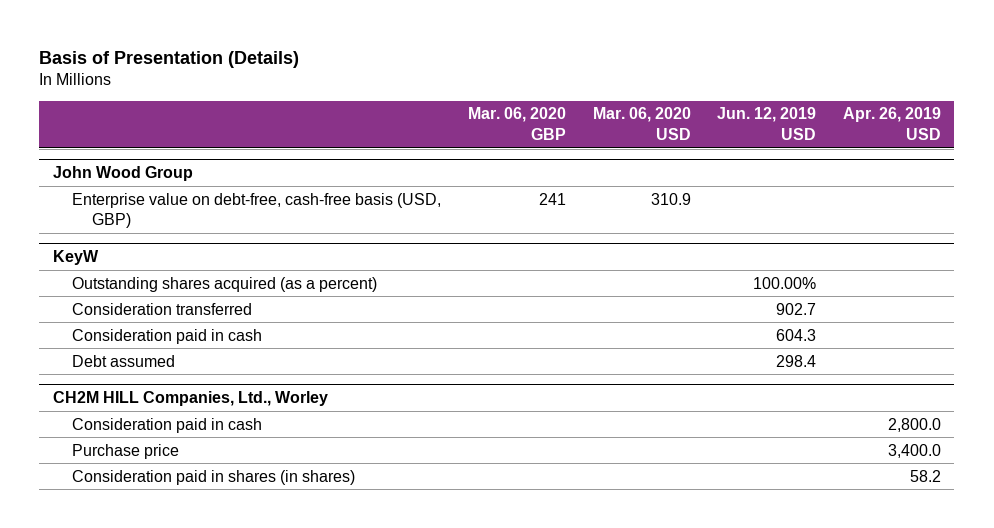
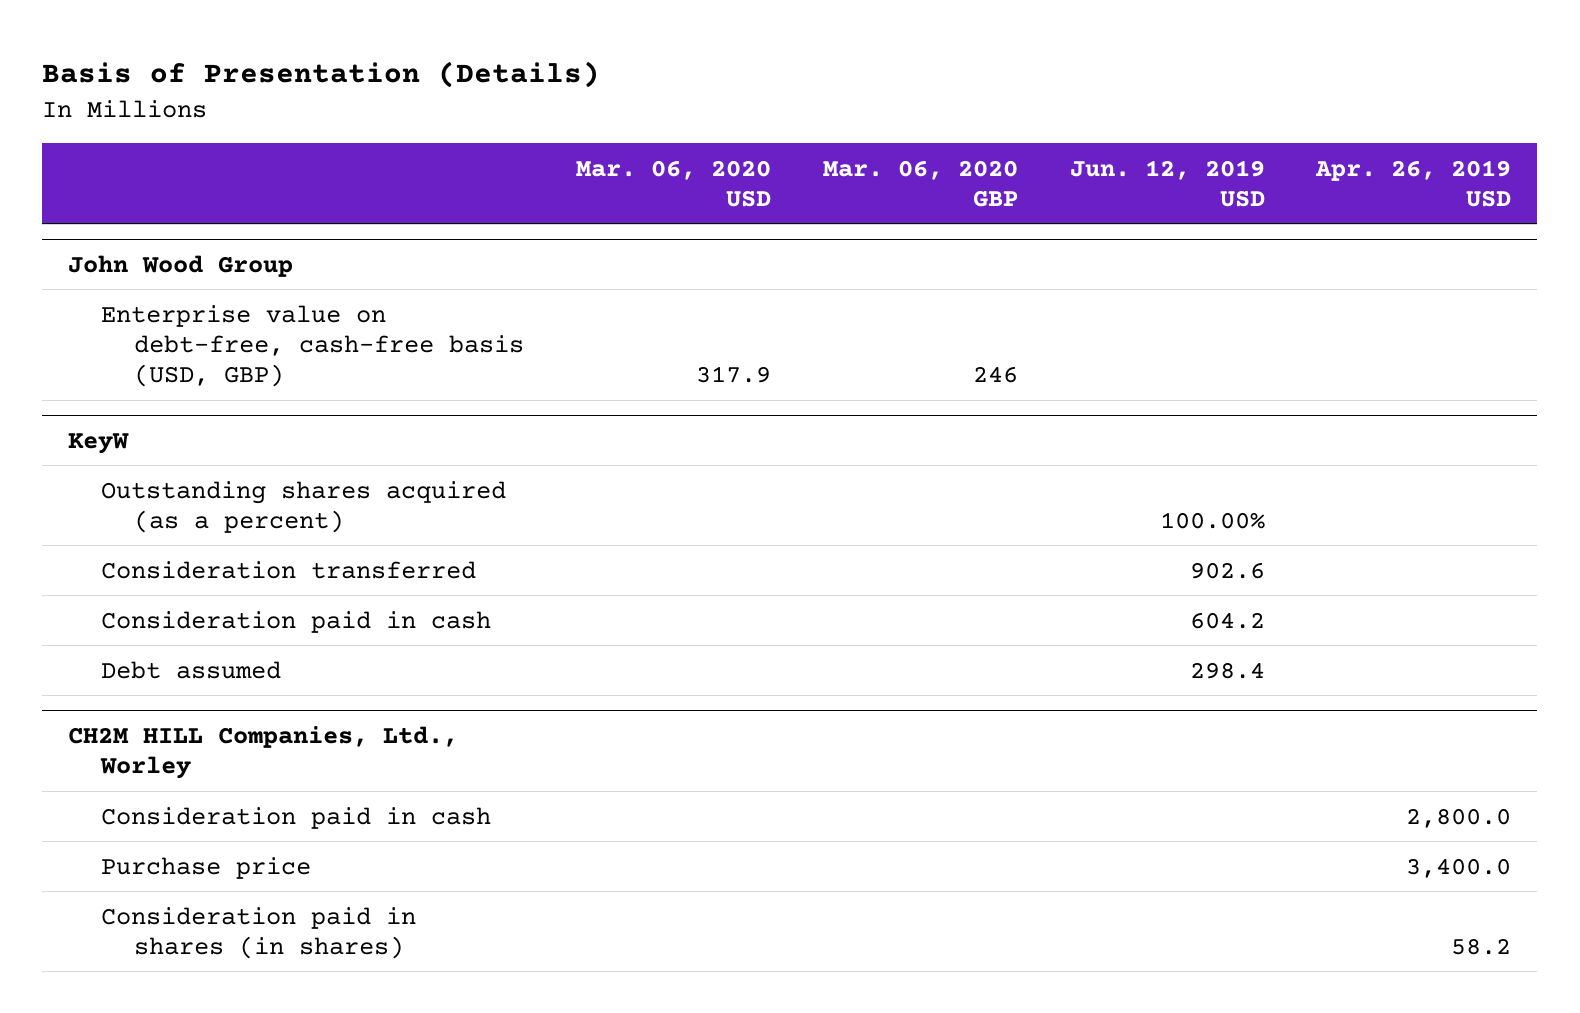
- | Mar. 06, 2020 GBP | Mar. 06, 2020 USD | Jun. 12, 2019 USD | Apr. 26, 2019 USD
+ | Mar. 06, 2020 USD | Mar. 06, 2020 GBP | Jun. 12, 2019 USD | Apr. 26, 2019 USD
@ John Wood Group
- Enterprise value on debt-free, cash-free basis (USD, GBP) | 241 | 310.9 | |
+ Enterprise value on debt-free, cash-free basis (USD, GBP) | 317.9 | 246 | |
@ KeyW
- Consideration transferred | | | 902.7 |
- Consideration paid in cash | | | 604.3 |
+ Consideration transferred | | | 902.6 |
+ Consideration paid in cash | | | 604.2 |

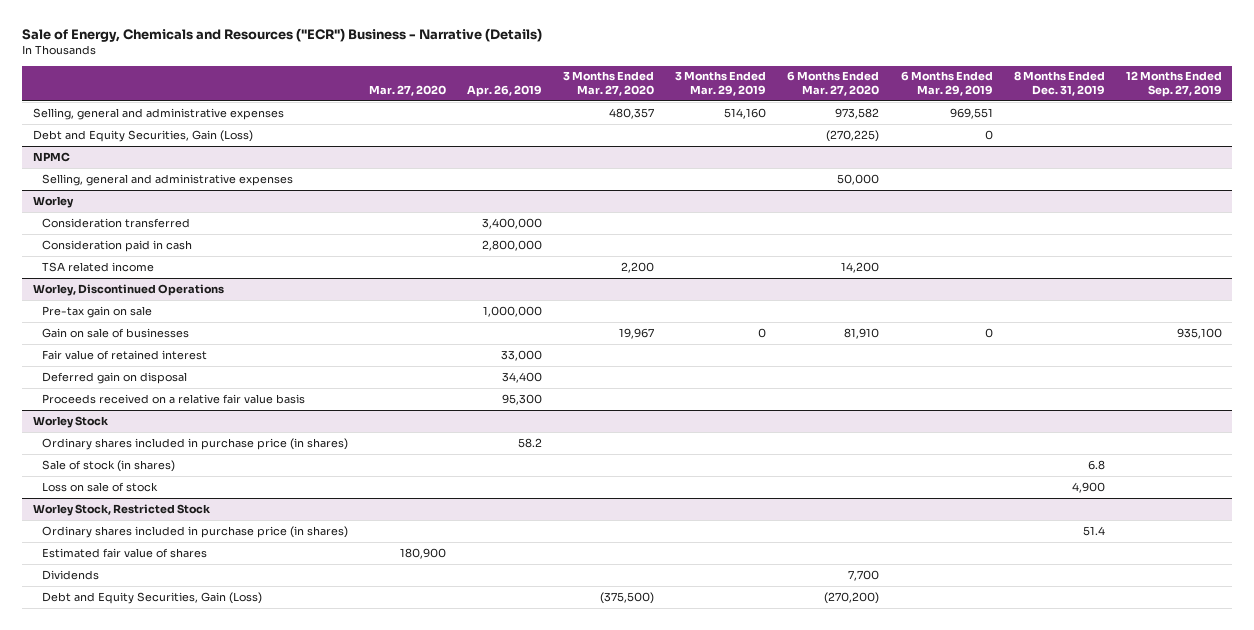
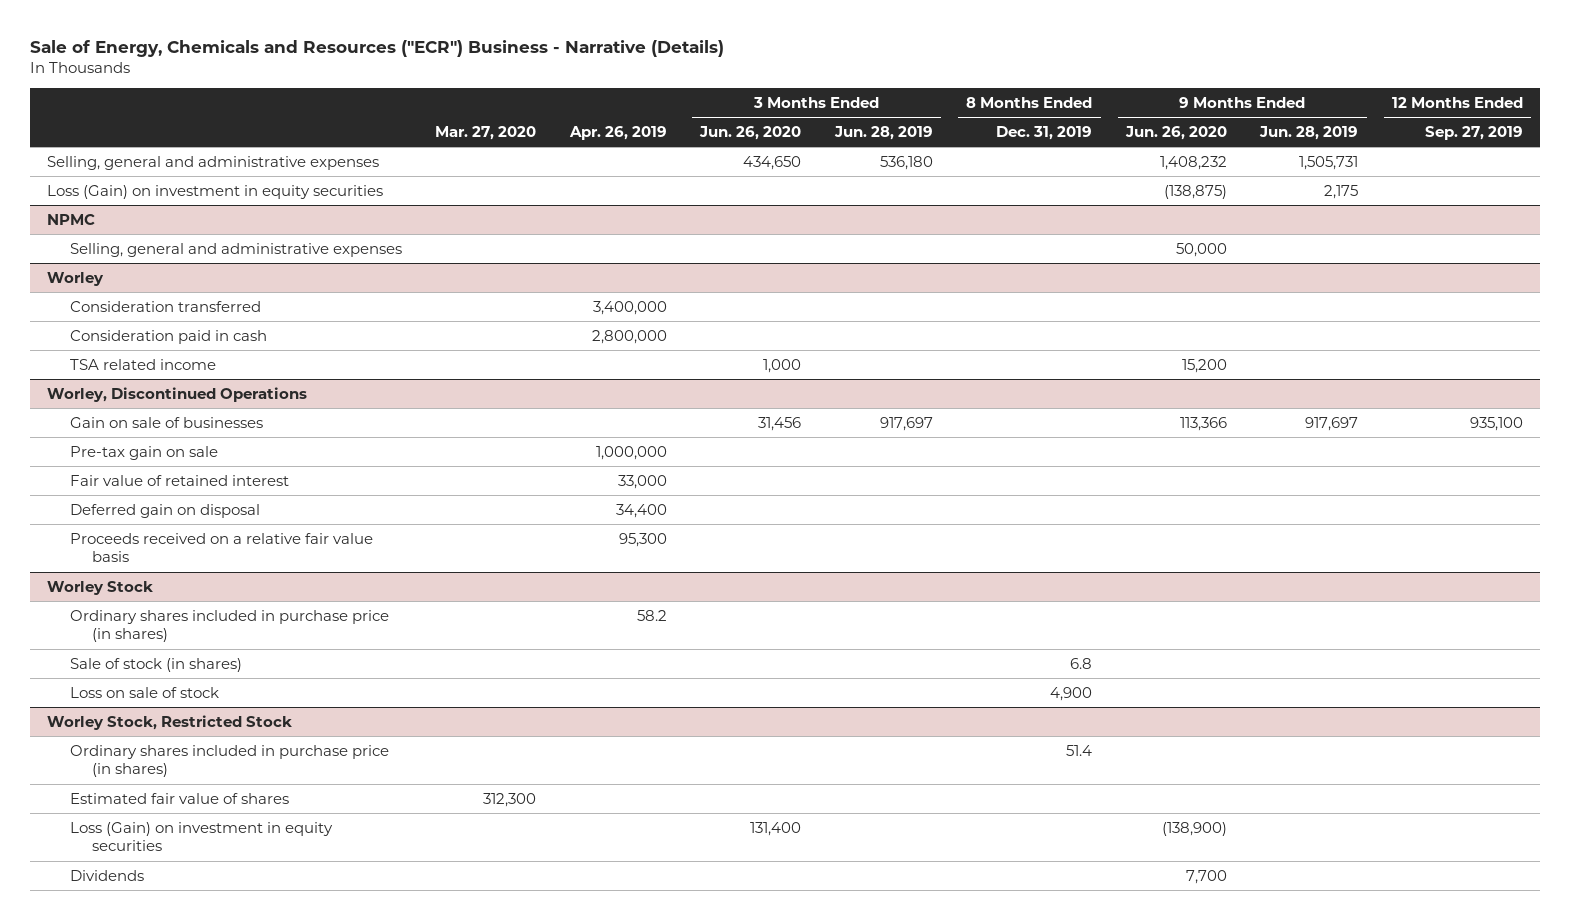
- | Mar. 27, 2020 | Apr. 26, 2019 | 3 Months Ended Mar. 27, 2020 | 3 Months Ended Mar. 29, 2019 | 6 Months Ended Mar. 27, 2020 | 6 Months Ended Mar. 29, 2019 | 8 Months Ended Dec. 31, 2019 | 12 Months Ended Sep. 27, 2019
+ | Mar. 27, 2020 | Apr. 26, 2019 | 3 Months Ended Jun. 26, 2020 | 3 Months Ended Jun. 28, 2019 | 8 Months Ended Dec. 31, 2019 | 9 Months Ended Jun. 26, 2020 | 9 Months Ended Jun. 28, 2019 | 12 Months Ended Sep. 27, 2019
- Debt and Equity Securities, Gain (Loss) | | | | | (270,225) | 0 | |
+ Loss (Gain) on investment in equity securities | | | | | | (138,875) | 2,175 |
@ Worley, Discontinued Operations
moved down: Pre-tax gain on sale | | 1,000,000 | | | | | |
@ Worley Stock, Restricted Stock
- Estimated fair value of shares | 180,900 | | | | | | |
+ Estimated fair value of shares | 312,300 | | | | | | |
+ Loss (Gain) on investment in equity securities | | | 131,400 | | | (138,900) | |
- Debt and Equity Securities, Gain (Loss) | | | (375,500) | | (270,200) | | |

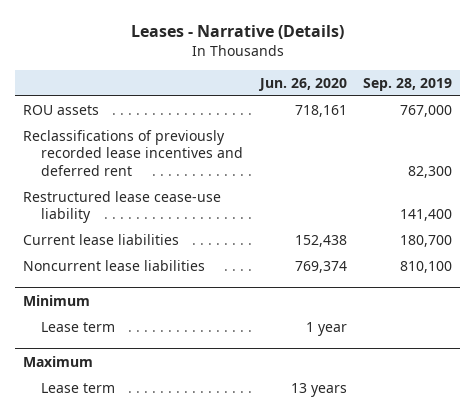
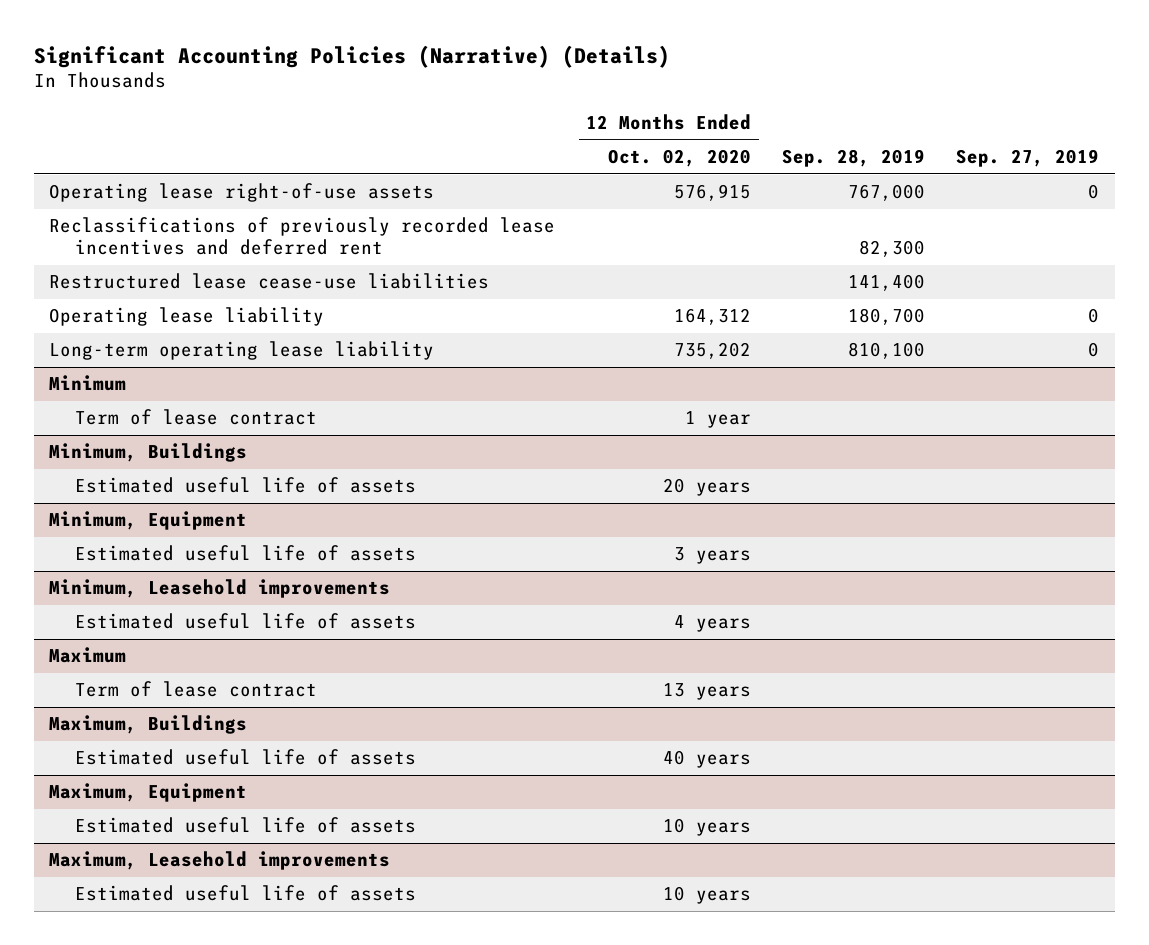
- Leases - Narrative (Details)
+ Significant Accounting Policies (Narrative) (Details)
- | Jun. 26, 2020 | Sep. 28, 2019
+ | 12 Months Ended Oct. 02, 2020 | Sep. 28, 2019 | Sep. 27, 2019
- ROU assets | 718,161 | 767,000
+ Operating lease right-of-use assets | 576,915 | 767,000 | 0
- Restructured lease cease-use liability | | 141,400
- Current lease liabilities | 152,438 | 180,700
- Noncurrent lease liabilities | 769,374 | 810,100
+ Restructured lease cease-use liabilities | | 141,400 |
+ Operating lease liability | 164,312 | 180,700 | 0
+ Long-term operating lease liability | 735,202 | 810,100 | 0
@ Minimum
- Lease term | 1 year |
+ Term of lease contract | 1 year | |
+ Minimum, Buildings
+ Estimated useful life of assets | 20 years | |
+ Minimum, Equipment
+ Estimated useful life of assets | 3 years | |
+ Minimum, Leasehold improvements
+ Estimated useful life of assets | 4 years | |
@ Maximum
- Lease term | 13 years |
+ Term of lease contract | 13 years | |
+ Maximum, Buildings
+ Estimated useful life of assets | 40 years | |
+ Maximum, Equipment
+ Estimated useful life of assets | 10 years | |
+ Maximum, Leasehold improvements
+ Estimated useful life of assets | 10 years | |

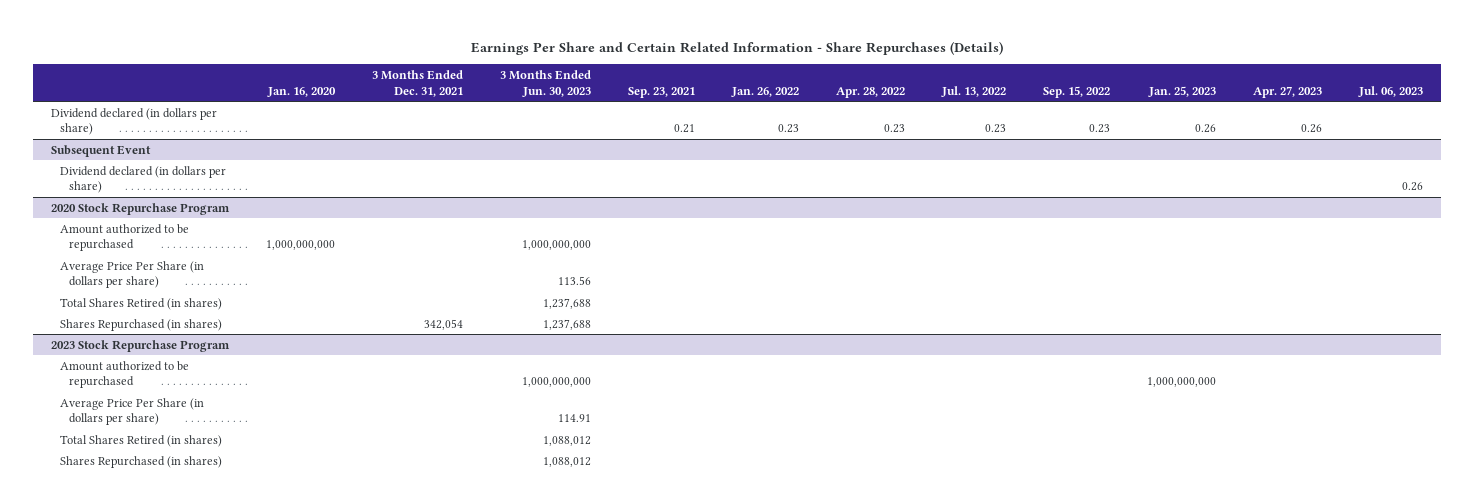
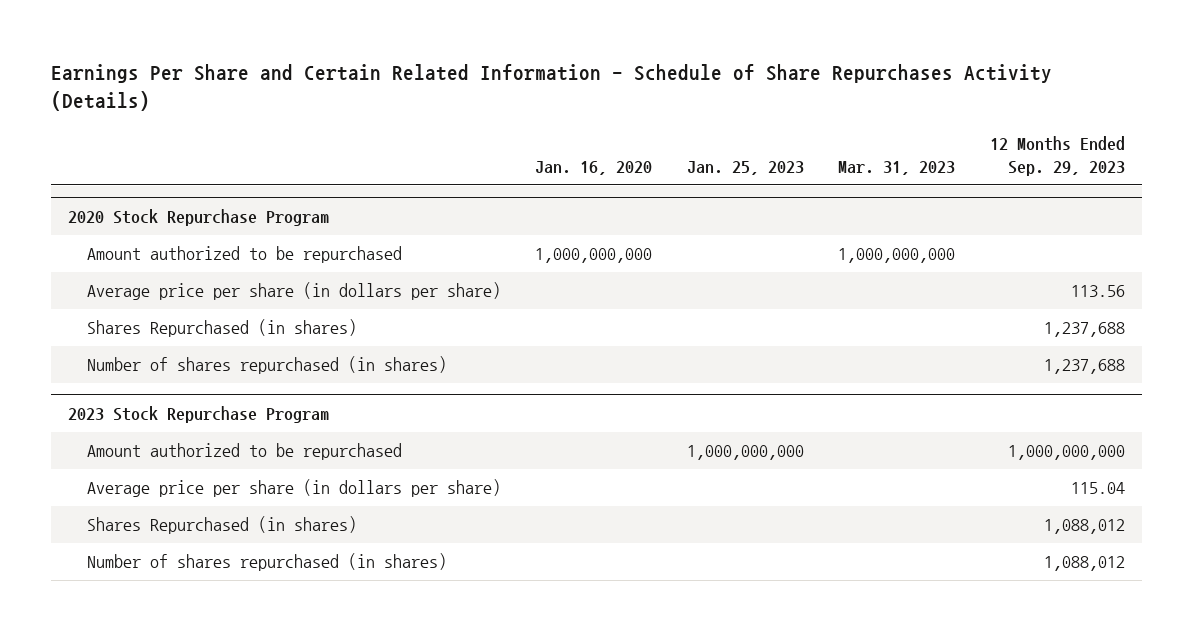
- Earnings Per Share and Certain Related Information - Share Repurchases (Details)
+ Earnings Per Share and Certain Related Information - Schedule of Share Repurchases Activity (Details)
- | Jan. 16, 2020 | 3 Months Ended Dec. 31, 2021 | 3 Months Ended Jun. 30, 2023 | Sep. 23, 2021 | Jan. 26, 2022 | Apr. 28, 2022 | Jul. 13, 2022 | Sep. 15, 2022 | Jan. 25, 2023 | Apr. 27, 2023 | Jul. 06, 2023
+ | Jan. 16, 2020 | Jan. 25, 2023 | Mar. 31, 2023 | 12 Months Ended Sep. 29, 2023
- Dividend declared (in dollars per share) | | | | 0.21 | 0.23 | 0.23 | 0.23 | 0.23 | 0.26 | 0.26 |
- Subsequent Event
- Dividend declared (in dollars per share) | | | | | | | | | | | 0.26
@ 2020 Stock Repurchase Program
- Average Price Per Share (in dollars per share) | | | 113.56 | | | | | | | |
- Total Shares Retired (in shares) | | | 1,237,688 | | | | | | | |
+ Average price per share (in dollars per share) | | | | 113.56
+ Number of shares repurchased (in shares) | | | | 1,237,688
@ 2023 Stock Repurchase Program
- Average Price Per Share (in dollars per share) | | | 114.91 | | | | | | | |
- Total Shares Retired (in shares) | | | 1,088,012 | | | | | | | |
+ Average price per share (in dollars per share) | | | | 115.04
+ Number of shares repurchased (in shares) | | | | 1,088,012

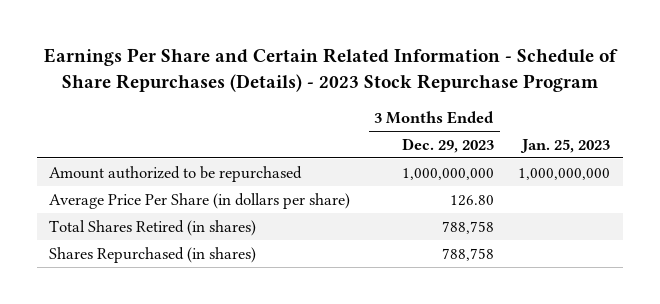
- Earnings Per Share and Certain Related Information - Schedule of Share Repurchases Activity (Details)
+ Earnings Per Share and Certain Related Information - Schedule of Share Repurchases (Details) - 2023 Stock Repurchase Program
- | Jan. 16, 2020 | Jan. 25, 2023 | Mar. 31, 2023 | 12 Months Ended Sep. 29, 2023
+ | 3 Months Ended Dec. 29, 2023 | Jan. 25, 2023
- 2020 Stock Repurchase Program
- Amount authorized to be repurchased | 1,000,000,000 | | 1,000,000,000 |
- Average price per share (in dollars per share) | | | | 113.56
- Shares Repurchased (in shares) | | | | 1,237,688
- Number of shares repurchased (in shares) | | | | 1,237,688
- 2023 Stock Repurchase Program
- Average price per share (in dollars per share) | | | | 115.04
+ Average Price Per Share (in dollars per share) | 126.80 |
+ Total Shares Retired (in shares) | 788,758 |
- Number of shares repurchased (in shares) | | | | 1,088,012

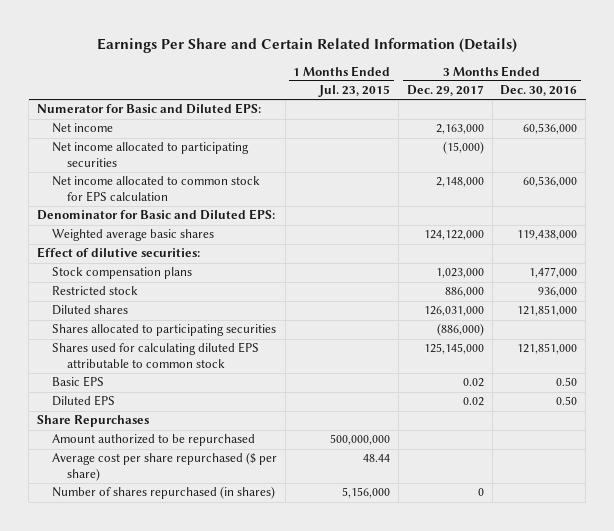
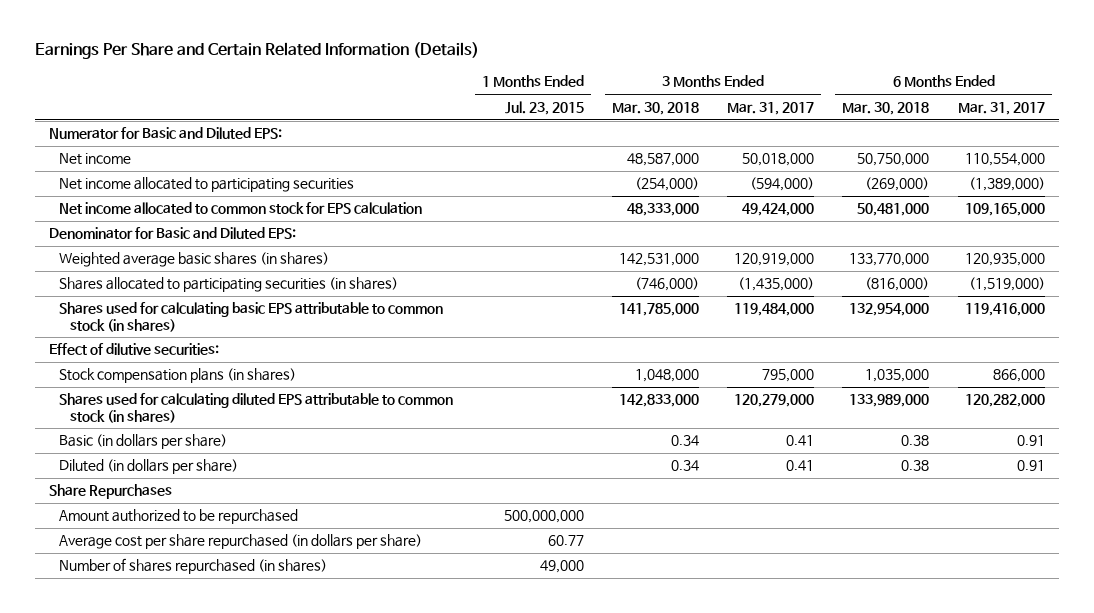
- | 1 Months Ended Jul. 23, 2015 | 3 Months Ended Dec. 29, 2017 | 3 Months Ended Dec. 30, 2016
+ | 1 Months Ended Jul. 23, 2015 | 3 Months Ended Mar. 30, 2018 | 3 Months Ended Mar. 31, 2017 | 6 Months Ended Mar. 30, 2018 | 6 Months Ended Mar. 31, 2017
- Weighted average basic shares | | 124,122,000 | 119,438,000
+ Weighted average basic shares (in shares) | | 142,531,000 | 120,919,000 | 133,770,000 | 120,935,000
+ Shares allocated to participating securities (in shares) | | (746,000) | (1,435,000) | (816,000) | (1,519,000)
+ Shares used for calculating basic EPS attributable to common stock (in shares) | | 141,785,000 | 119,484,000 | 132,954,000 | 119,416,000
- Stock compensation plans | | 1,023,000 | 1,477,000
- Restricted stock | | 886,000 | 936,000
- Diluted shares | | 126,031,000 | 121,851,000
- Shares allocated to participating securities | | (886,000) |
- Shares used for calculating diluted EPS attributable to common stock | | 125,145,000 | 121,851,000
- Basic EPS | | 0.02 | 0.50
- Diluted EPS | | 0.02 | 0.50
+ Stock compensation plans (in shares) | | 1,048,000 | 795,000 | 1,035,000 | 866,000
+ Shares used for calculating diluted EPS attributable to common stock (in shares) | | 142,833,000 | 120,279,000 | 133,989,000 | 120,282,000
+ Basic (in dollars per share) | | 0.34 | 0.41 | 0.38 | 0.91
+ Diluted (in dollars per share) | | 0.34 | 0.41 | 0.38 | 0.91
- Average cost per share repurchased ($ per share) | 48.44 | |
- Number of shares repurchased (in shares) | 5,156,000 | 0 |
+ Average cost per share repurchased (in dollars per share) | 60.77 | | | |
+ Number of shares repurchased (in shares) | 49,000 | | | |

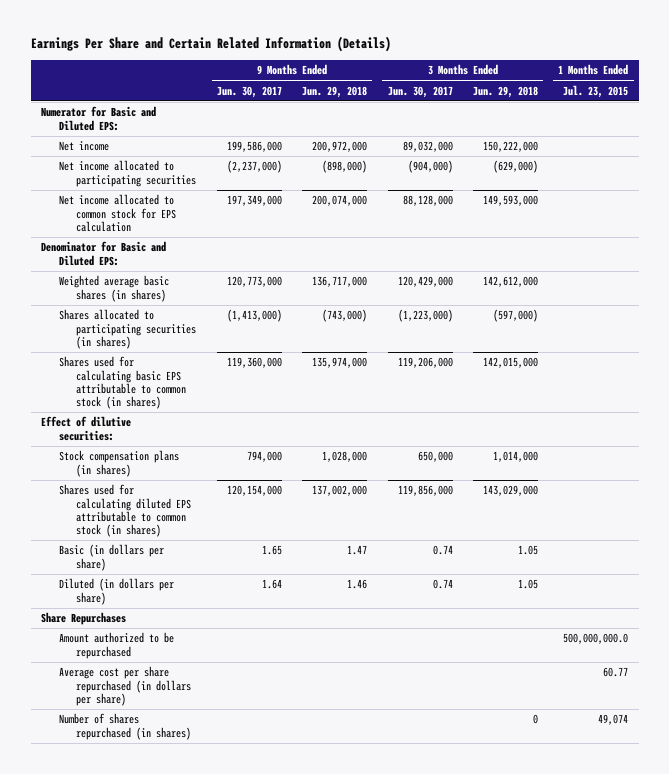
- | 1 Months Ended Jul. 23, 2015 | 3 Months Ended Mar. 30, 2018 | 3 Months Ended Mar. 31, 2017 | 6 Months Ended Mar. 30, 2018 | 6 Months Ended Mar. 31, 2017
+ | 9 Months Ended Jun. 30, 2017 | 9 Months Ended Jun. 29, 2018 | 3 Months Ended Jun. 30, 2017 | 3 Months Ended Jun. 29, 2018 | 1 Months Ended Jul. 23, 2015
- Amount authorized to be repurchased | 500,000,000 | | | |
+ Amount authorized to be repurchased | | | | | 500,000,000.0
- Number of shares repurchased (in shares) | 49,000 | | | |
+ Number of shares repurchased (in shares) | | | | 0 | 49,074

